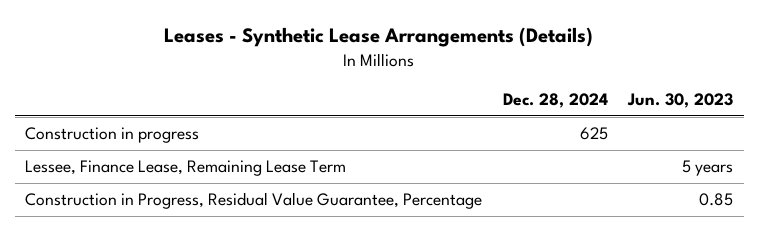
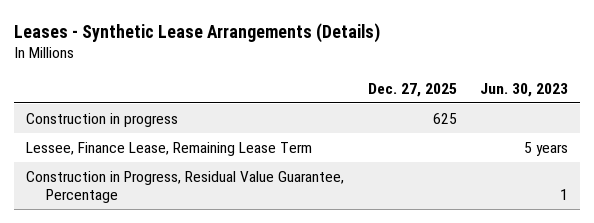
- | Dec. 28, 2024 | Jun. 30, 2023
+ | Dec. 27, 2025 | Jun. 30, 2023
- Construction in Progress, Residual Value Guarantee, Percentage | | 0.85
+ Construction in Progress, Residual Value Guarantee, Percentage | | 1

